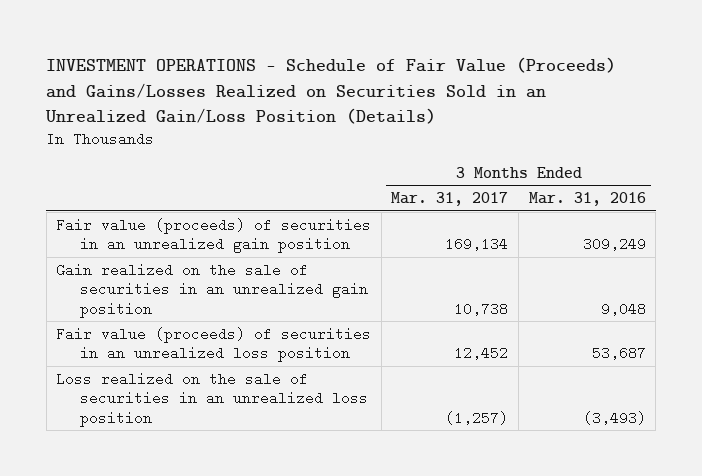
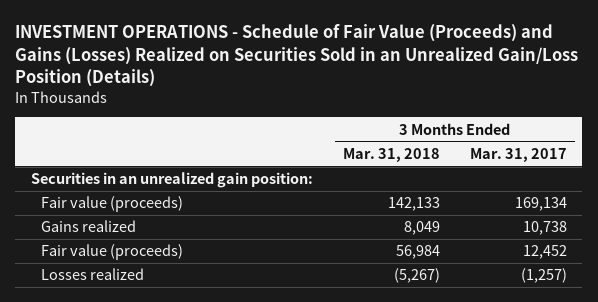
- INVESTMENT OPERATIONS - Schedule of Fair Value (Proceeds) and Gains/Losses Realized on Securities Sold in an Unrealized Gain/Loss Position (Details)
+ INVESTMENT OPERATIONS - Schedule of Fair Value (Proceeds) and Gains (Losses) Realized on Securities Sold in an Unrealized Gain/Loss Position (Details)
- | 3 Months Ended Mar. 31, 2017 | 3 Months Ended Mar. 31, 2016
+ | 3 Months Ended Mar. 31, 2018 | 3 Months Ended Mar. 31, 2017
- Fair value (proceeds) of securities in an unrealized gain position | 169,134 | 309,249
- Gain realized on the sale of securities in an unrealized gain position | 10,738 | 9,048
- Fair value (proceeds) of securities in an unrealized loss position | 12,452 | 53,687
- Loss realized on the sale of securities in an unrealized loss position | (1,257) | (3,493)
+ Securities in an unrealized gain position:
+ Fair value (proceeds) | 142,133 | 169,134
+ Gains realized | 8,049 | 10,738
+ Fair value (proceeds) | 56,984 | 12,452
+ Losses realized | (5,267) | (1,257)

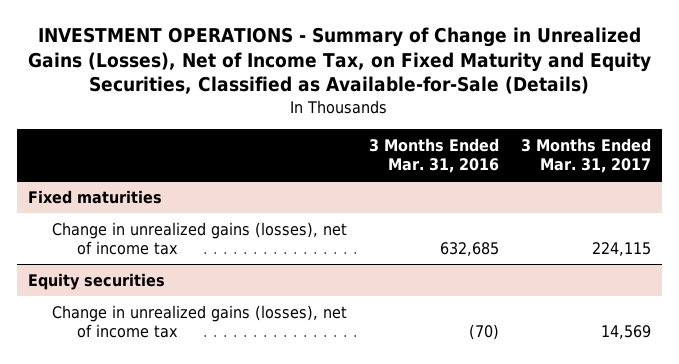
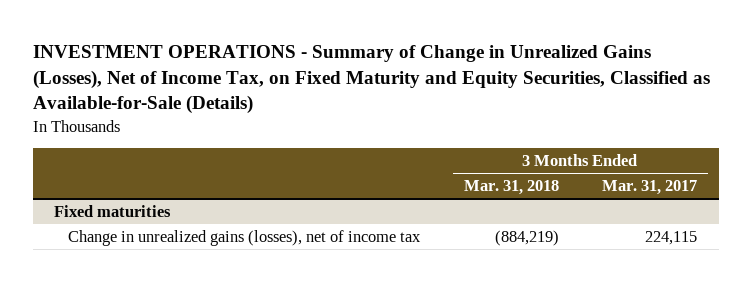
- | 3 Months Ended Mar. 31, 2016 | 3 Months Ended Mar. 31, 2017
+ | 3 Months Ended Mar. 31, 2018 | 3 Months Ended Mar. 31, 2017
- Equity securities
- Change in unrealized gains (losses), net of income tax | (70) | 14,569

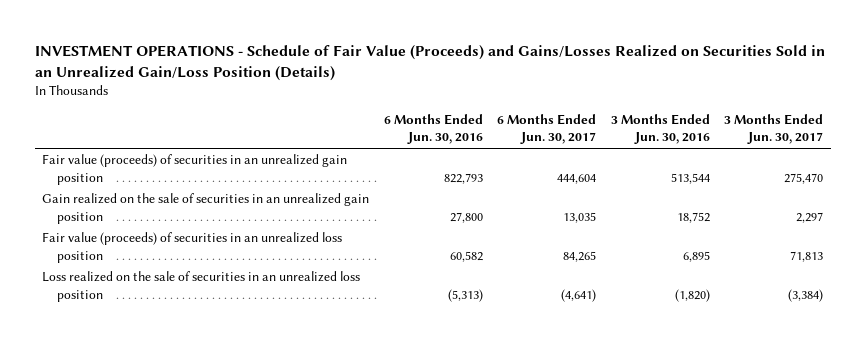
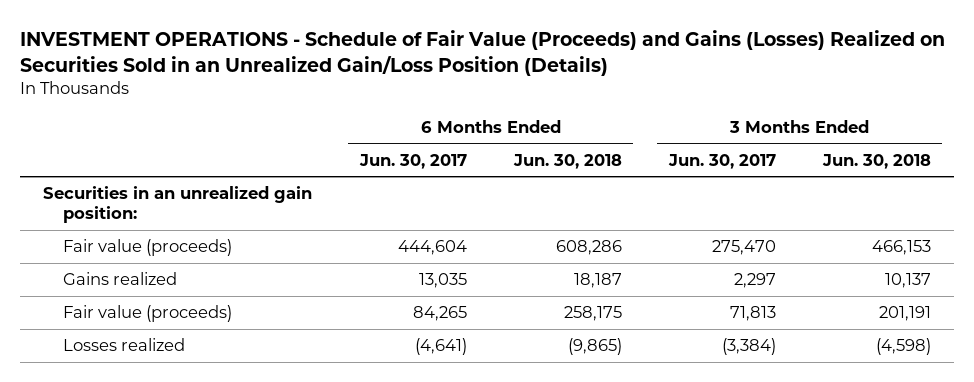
- INVESTMENT OPERATIONS - Schedule of Fair Value (Proceeds) and Gains/Losses Realized on Securities Sold in an Unrealized Gain/Loss Position (Details)
+ INVESTMENT OPERATIONS - Schedule of Fair Value (Proceeds) and Gains (Losses) Realized on Securities Sold in an Unrealized Gain/Loss Position (Details)
- | 6 Months Ended Jun. 30, 2016 | 6 Months Ended Jun. 30, 2017 | 3 Months Ended Jun. 30, 2016 | 3 Months Ended Jun. 30, 2017
+ | 6 Months Ended Jun. 30, 2017 | 6 Months Ended Jun. 30, 2018 | 3 Months Ended Jun. 30, 2017 | 3 Months Ended Jun. 30, 2018
- Fair value (proceeds) of securities in an unrealized gain position | 822,793 | 444,604 | 513,544 | 275,470
- Gain realized on the sale of securities in an unrealized gain position | 27,800 | 13,035 | 18,752 | 2,297
- Fair value (proceeds) of securities in an unrealized loss position | 60,582 | 84,265 | 6,895 | 71,813
- Loss realized on the sale of securities in an unrealized loss position | (5,313) | (4,641) | (1,820) | (3,384)
+ Securities in an unrealized gain position:
+ Fair value (proceeds) | 444,604 | 608,286 | 275,470 | 466,153
+ Gains realized | 13,035 | 18,187 | 2,297 | 10,137
+ Fair value (proceeds) | 84,265 | 258,175 | 71,813 | 201,191
+ Losses realized | (4,641) | (9,865) | (3,384) | (4,598)

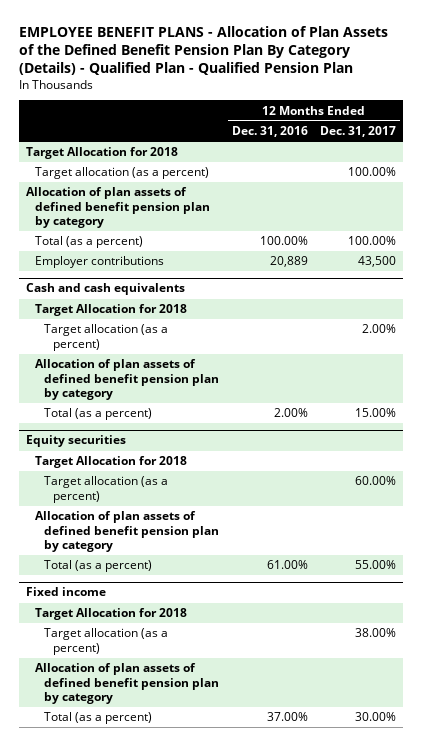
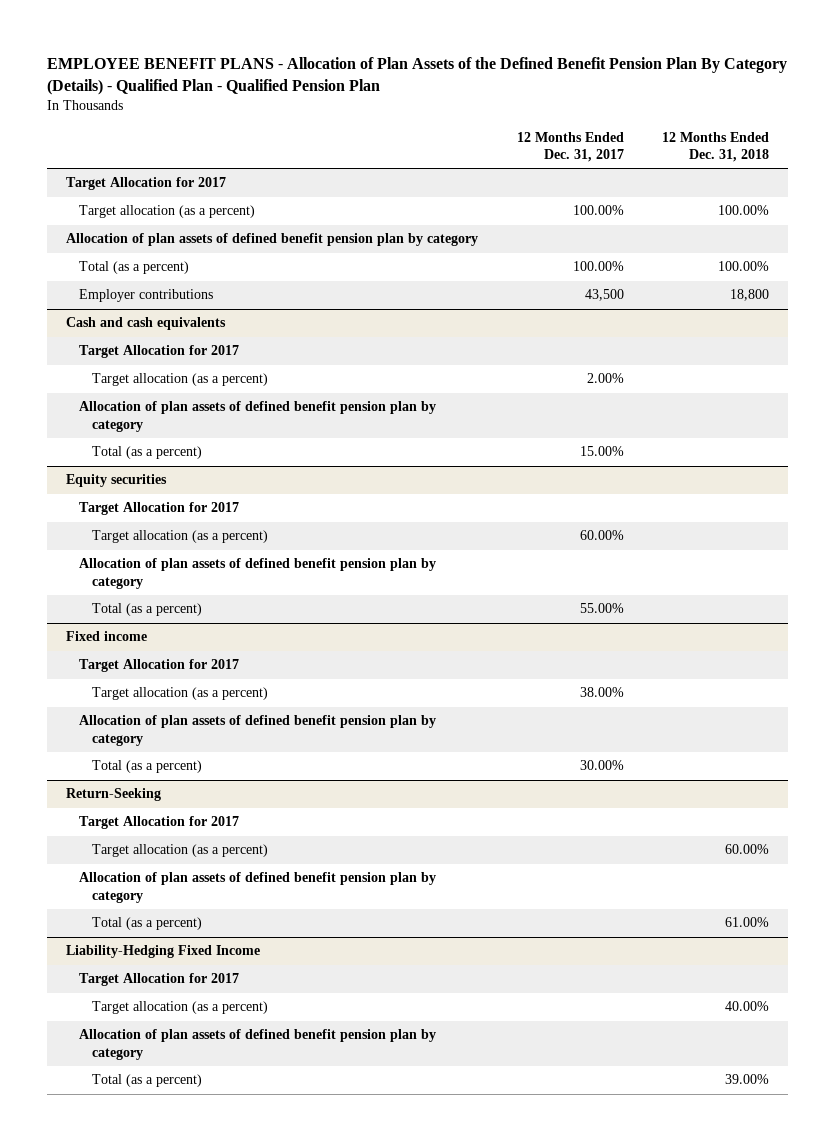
- | 12 Months Ended Dec. 31, 2016 | 12 Months Ended Dec. 31, 2017
+ | 12 Months Ended Dec. 31, 2017 | 12 Months Ended Dec. 31, 2018
- Target Allocation for 2018
+ Target Allocation for 2017
@ Cash and cash equivalents
- Target Allocation for 2018
+ Target Allocation for 2017
@ Equity securities
- Target Allocation for 2018
+ Target Allocation for 2017
@ Fixed income
- Target Allocation for 2018
+ Target Allocation for 2017
+ Return-Seeking
+ Target Allocation for 2017
+ Target allocation (as a percent) | | 60.00%
+ Allocation of plan assets of defined benefit pension plan by category
+ Total (as a percent) | | 61.00%
+ Liability-Hedging Fixed Income
+ Target Allocation for 2017
+ Target allocation (as a percent) | | 40.00%
+ Allocation of plan assets of defined benefit pension plan by category
+ Total (as a percent) | | 39.00%

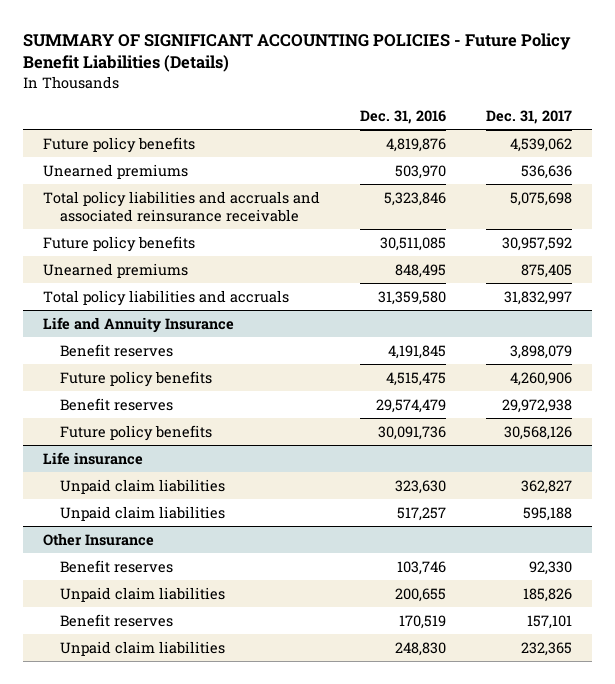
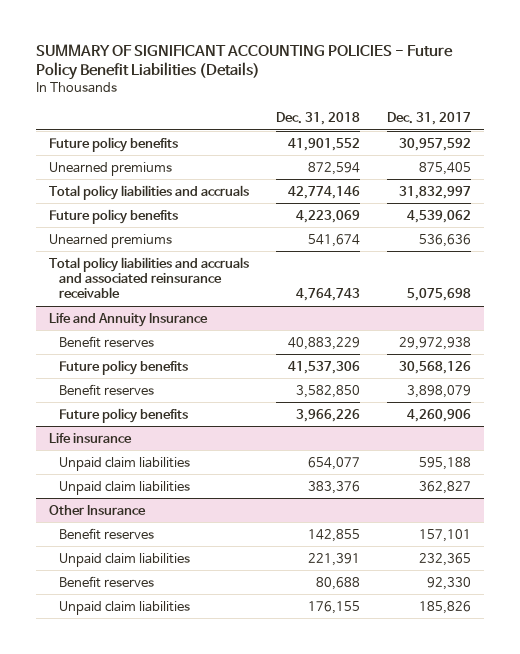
- | Dec. 31, 2016 | Dec. 31, 2017
+ | Dec. 31, 2018 | Dec. 31, 2017
moved down: Future policy benefits | 4,223,069 | 4,539,062
moved down: Unearned premiums | 541,674 | 536,636
moved down: Total policy liabilities and accruals and associated reinsurance receivable | 4,764,743 | 5,075,698
@ Life and Annuity Insurance
moved down: Benefit reserves | 3,582,850 | 3,898,079
moved down: Future policy benefits | 3,966,226 | 4,260,906
@ Life insurance
moved down: Unpaid claim liabilities | 383,376 | 362,827
@ Other Insurance
moved down: Benefit reserves | 80,688 | 92,330
moved down: Unpaid claim liabilities | 176,155 | 185,826

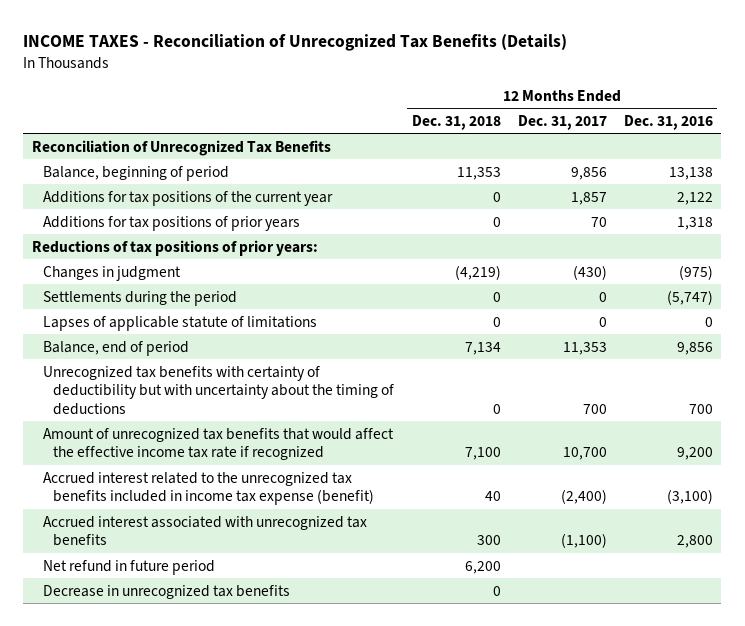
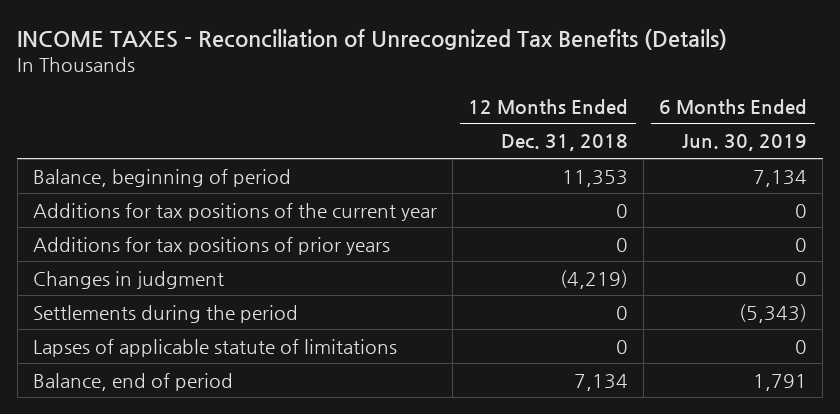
- | 12 Months Ended Dec. 31, 2018 | 12 Months Ended Dec. 31, 2017 | 12 Months Ended Dec. 31, 2016
+ | 12 Months Ended Dec. 31, 2018 | 6 Months Ended Jun. 30, 2019
- Reconciliation of Unrecognized Tax Benefits
- Reductions of tax positions of prior years:
- Unrecognized tax benefits with certainty of deductibility but with uncertainty about the timing of deductions | 0 | 700 | 700
- Amount of unrecognized tax benefits that would affect the effective income tax rate if recognized | 7,100 | 10,700 | 9,200
- Accrued interest related to the unrecognized tax benefits included in income tax expense (benefit) | 40 | (2,400) | (3,100)
- Accrued interest associated with unrecognized tax benefits | 300 | (1,100) | 2,800
- Net refund in future period | 6,200 | |
- Decrease in unrecognized tax benefits | 0 | |

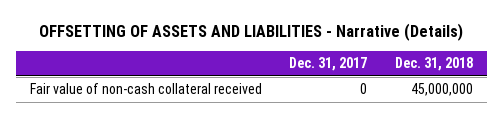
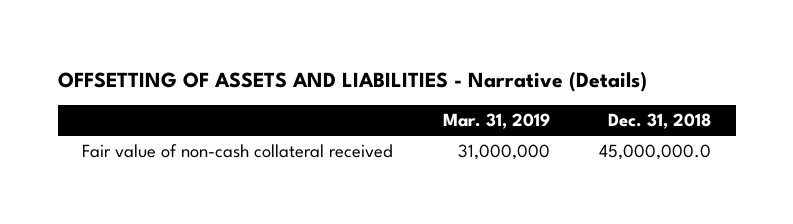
- | Dec. 31, 2017 | Dec. 31, 2018
+ | Mar. 31, 2019 | Dec. 31, 2018
- Fair value of non-cash collateral received | 0 | 45,000,000
+ Fair value of non-cash collateral received | 31,000,000 | 45,000,000.0

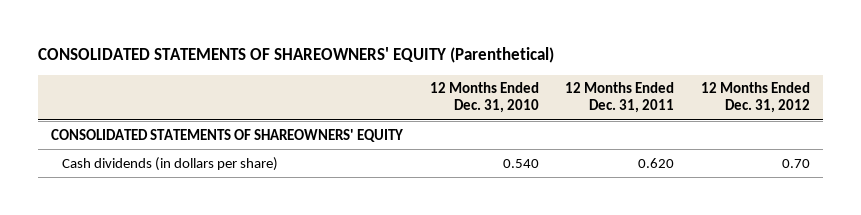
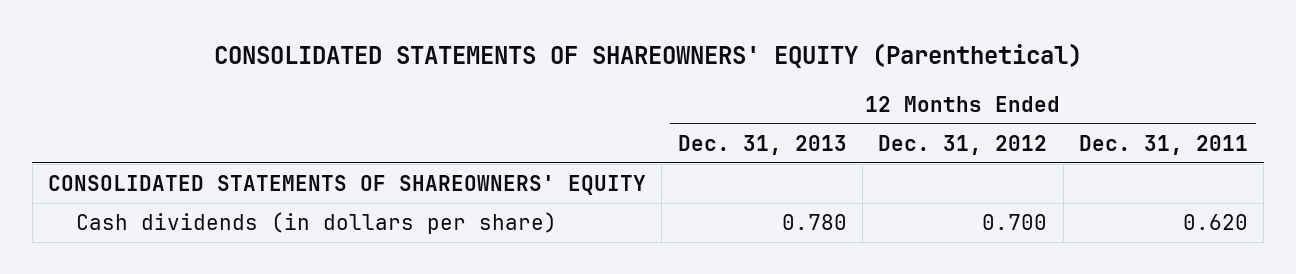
- | 12 Months Ended Dec. 31, 2010 | 12 Months Ended Dec. 31, 2011 | 12 Months Ended Dec. 31, 2012
+ | 12 Months Ended Dec. 31, 2013 | 12 Months Ended Dec. 31, 2012 | 12 Months Ended Dec. 31, 2011
- Cash dividends (in dollars per share) | 0.540 | 0.620 | 0.70
+ Cash dividends (in dollars per share) | 0.780 | 0.700 | 0.620

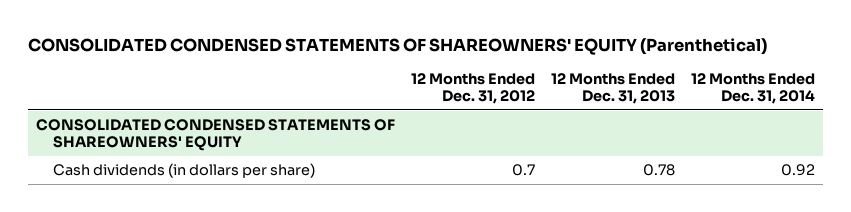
- CONSOLIDATED STATEMENTS OF SHAREOWNERS' EQUITY (Parenthetical)
+ CONSOLIDATED CONDENSED STATEMENTS OF SHAREOWNERS' EQUITY (Parenthetical)
- | 12 Months Ended Dec. 31, 2013 | 12 Months Ended Dec. 31, 2012 | 12 Months Ended Dec. 31, 2011
+ | 12 Months Ended Dec. 31, 2012 | 12 Months Ended Dec. 31, 2013 | 12 Months Ended Dec. 31, 2014
- CONSOLIDATED STATEMENTS OF SHAREOWNERS' EQUITY
- Cash dividends (in dollars per share) | 0.780 | 0.700 | 0.620
+ CONSOLIDATED CONDENSED STATEMENTS OF SHAREOWNERS' EQUITY
+ Cash dividends (in dollars per share) | 0.7 | 0.78 | 0.92

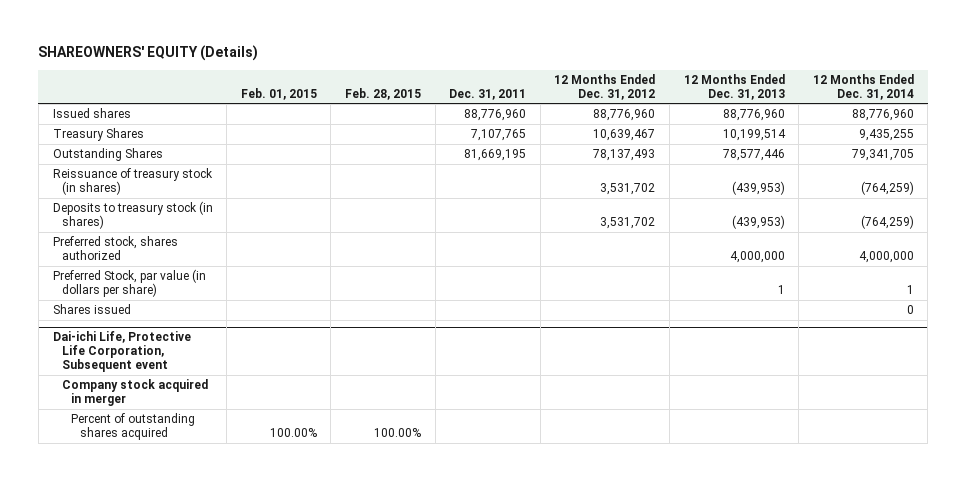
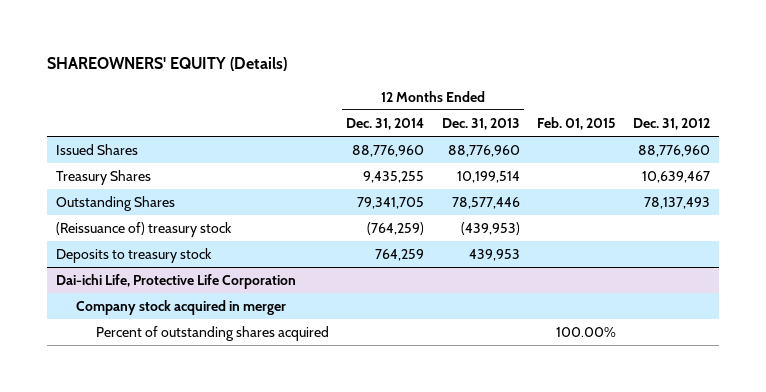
- | Feb. 01, 2015 | Feb. 28, 2015 | Dec. 31, 2011 | 12 Months Ended Dec. 31, 2012 | 12 Months Ended Dec. 31, 2013 | 12 Months Ended Dec. 31, 2014
+ | 12 Months Ended Dec. 31, 2014 | 12 Months Ended Dec. 31, 2013 | Feb. 01, 2015 | Dec. 31, 2012
- Issued shares | | | 88,776,960 | 88,776,960 | 88,776,960 | 88,776,960
+ Issued Shares | 88,776,960 | 88,776,960 | | 88,776,960
- Reissuance of treasury stock (in shares) | | | | 3,531,702 | (439,953) | (764,259)
- Deposits to treasury stock (in shares) | | | | 3,531,702 | (439,953) | (764,259)
- Preferred stock, shares authorized | | | | | 4,000,000 | 4,000,000
- Preferred Stock, par value (in dollars per share) | | | | | 1 | 1
- Shares issued | | | | | | 0
- Dai-ichi Life, Protective Life Corporation, Subsequent event
+ (Reissuance of) treasury stock | (764,259) | (439,953) | |
+ Deposits to treasury stock | 764,259 | 439,953 | |
+ Dai-ichi Life, Protective Life Corporation

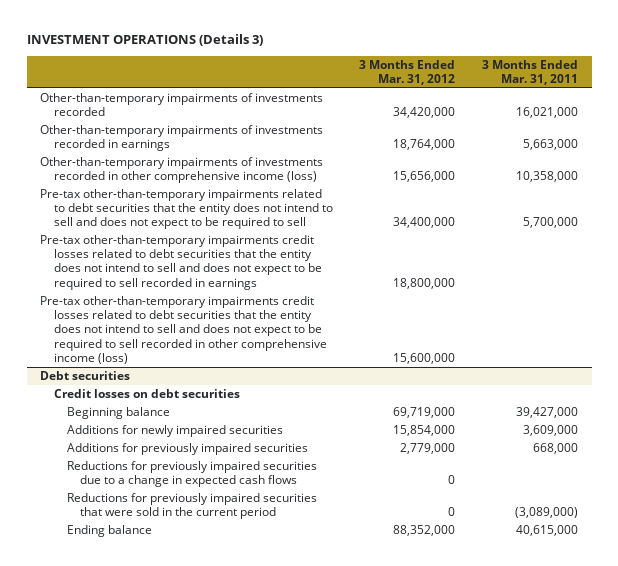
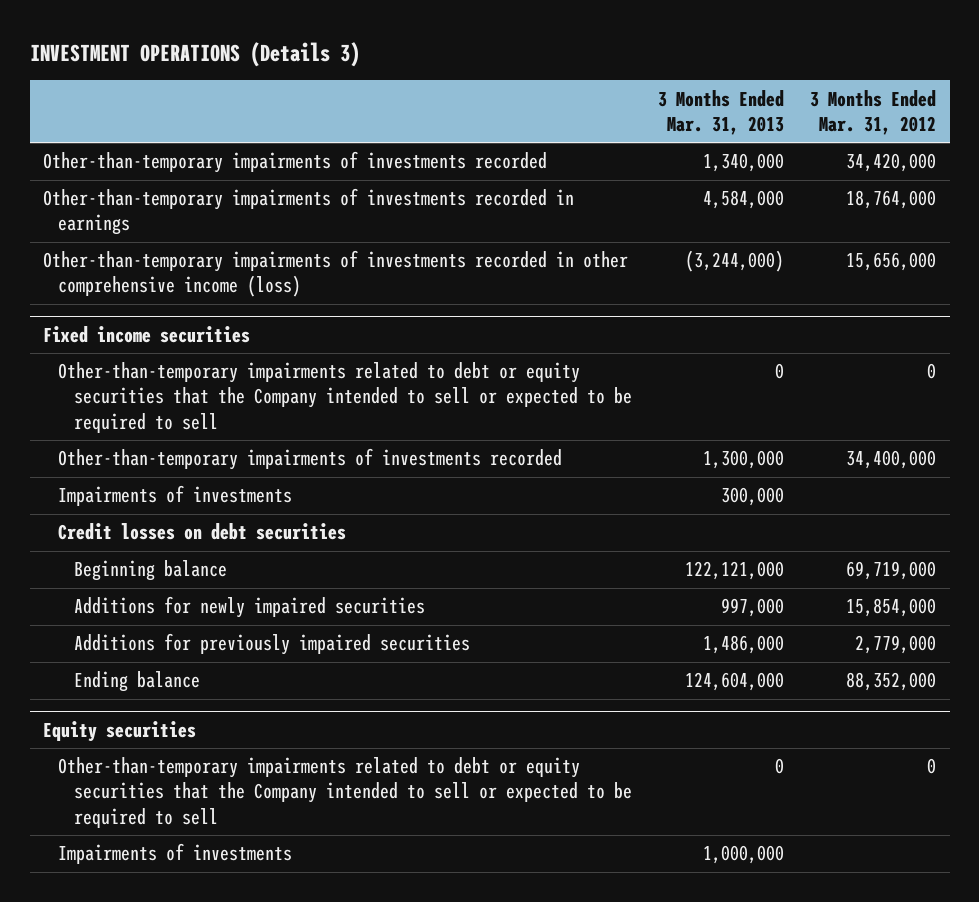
- | 3 Months Ended Mar. 31, 2012 | 3 Months Ended Mar. 31, 2011
+ | 3 Months Ended Mar. 31, 2013 | 3 Months Ended Mar. 31, 2012
- Pre-tax other-than-temporary impairments related to debt securities that the entity does not intend to sell and does not expect to be required to sell | 34,400,000 | 5,700,000
- Pre-tax other-than-temporary impairments credit losses related to debt securities that the entity does not intend to sell and does not expect to be required to sell recorded in earnings | 18,800,000 |
- Pre-tax other-than-temporary impairments credit losses related to debt securities that the entity does not intend to sell and does not expect to be required to sell recorded in other comprehensive income (loss) | 15,600,000 |
- Debt securities
+ Fixed income securities
+ Other-than-temporary impairments related to debt or equity securities that the Company intended to sell or expected to be required to sell | 0 | 0
+ Other-than-temporary impairments of investments recorded | 1,300,000 | 34,400,000
+ Impairments of investments | 300,000 |
- Reductions for previously impaired securities due to a change in expected cash flows | 0 |
- Reductions for previously impaired securities that were sold in the current period | 0 | (3,089,000)
+ Equity securities
+ Other-than-temporary impairments related to debt or equity securities that the Company intended to sell or expected to be required to sell | 0 | 0
+ Impairments of investments | 1,000,000 |

